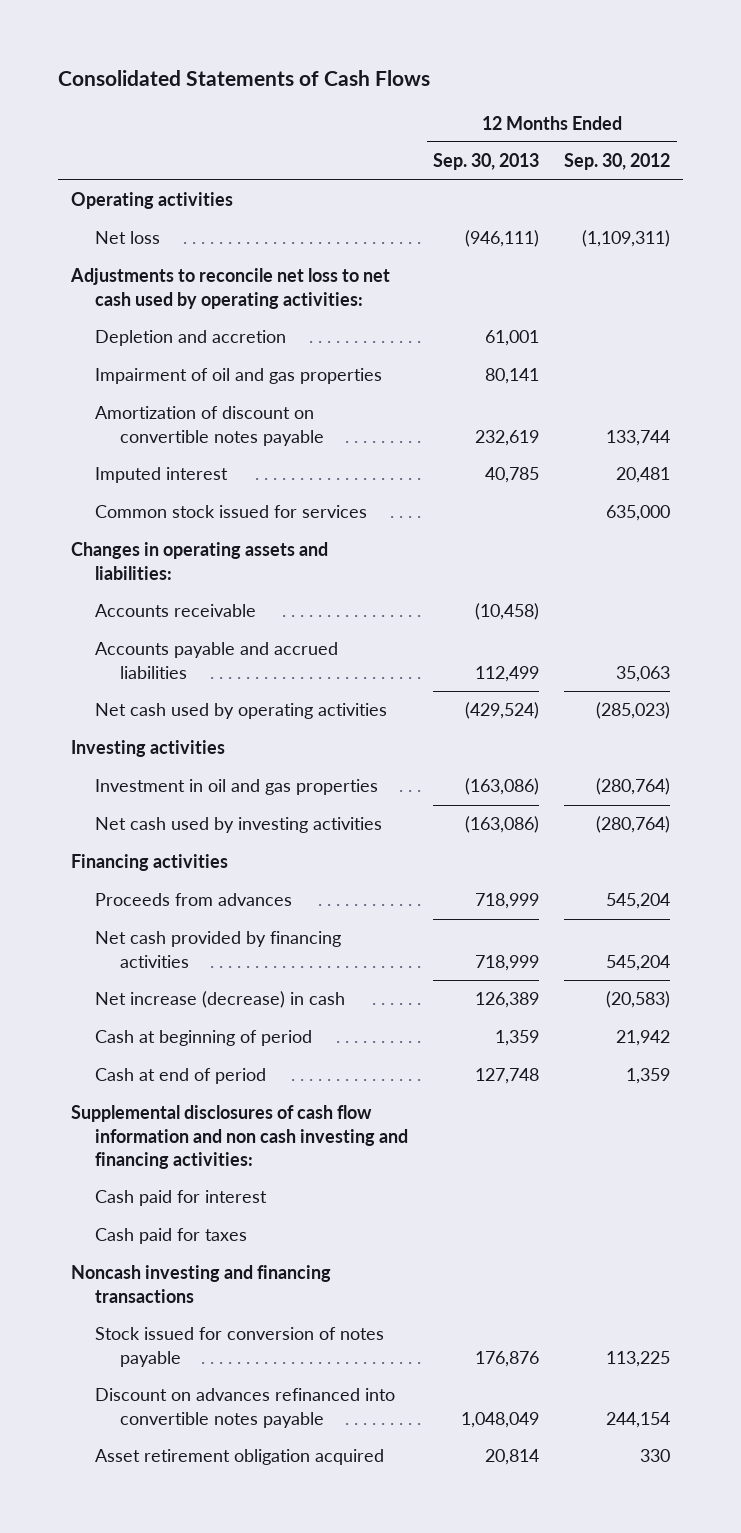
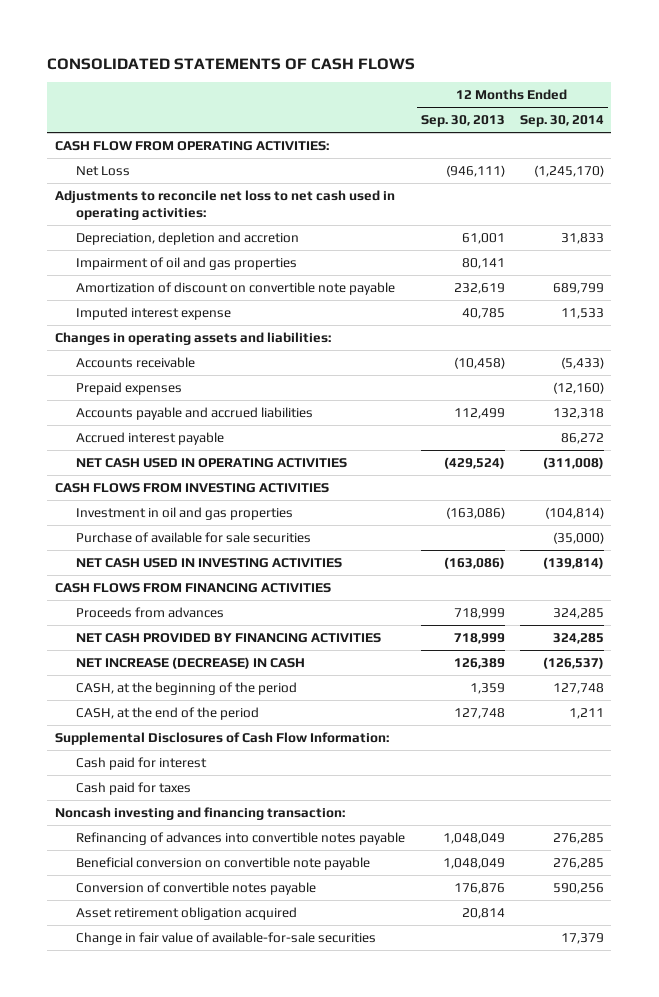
- Consolidated Statements of Cash Flows
+ CONSOLIDATED STATEMENTS OF CASH FLOWS
- | 12 Months Ended Sep. 30, 2013 | 12 Months Ended Sep. 30, 2012
+ | 12 Months Ended Sep. 30, 2013 | 12 Months Ended Sep. 30, 2014
- Operating activities
- Net loss | (946,111) | (1,109,311)
- Adjustments to reconcile net loss to net cash used by operating activities:
- Depletion and accretion | 61,001 |
+ CASH FLOW FROM OPERATING ACTIVITIES:
+ Net Loss | (946,111) | (1,245,170)
+ Adjustments to reconcile net loss to net cash used in operating activities:
+ Depreciation, depletion and accretion | 61,001 | 31,833
- Amortization of discount on convertible notes payable | 232,619 | 133,744
- Imputed interest | 40,785 | 20,481
- Common stock issued for services | | 635,000
+ Amortization of discount on convertible note payable | 232,619 | 689,799
+ Imputed interest expense | 40,785 | 11,533
+ Prepaid expenses | | (12,160)
- Net cash used by operating activities | (429,524) | (285,023)
- Investing activities
+ Accrued interest payable | | 86,272
+ NET CASH USED IN OPERATING ACTIVITIES | (429,524) | (311,008)
+ CASH FLOWS FROM INVESTING ACTIVITIES
- Net cash used by investing activities | (163,086) | (280,764)
- Financing activities
+ Purchase of available for sale securities | | (35,000)
+ NET CASH USED IN INVESTING ACTIVITIES | (163,086) | (139,814)
+ CASH FLOWS FROM FINANCING ACTIVITIES
- Net cash provided by financing activities | 718,999 | 545,204
- Net increase (decrease) in cash | 126,389 | (20,583)
- Cash at beginning of period | 1,359 | 21,942
- Cash at end of period | 127,748 | 1,359
- Supplemental disclosures of cash flow information and non cash investing and financing activities:
+ NET CASH PROVIDED BY FINANCING ACTIVITIES | 718,999 | 324,285
+ NET INCREASE (DECREASE) IN CASH | 126,389 | (126,537)
+ CASH, at the beginning of the period | 1,359 | 127,748
+ CASH, at the end of the period | 127,748 | 1,211
+ Supplemental Disclosures of Cash Flow Information:
- Noncash investing and financing transactions
- Stock issued for conversion of notes payable | 176,876 | 113,225
- Discount on advances refinanced into convertible notes payable | 1,048,049 | 244,154
+ Noncash investing and financing transaction:
+ Refinancing of advances into convertible notes payable | 1,048,049 | 276,285
+ Beneficial conversion on convertible note payable | 1,048,049 | 276,285
+ Conversion of convertible notes payable | 176,876 | 590,256
+ Change in fair value of available-for-sale securities | | 17,379

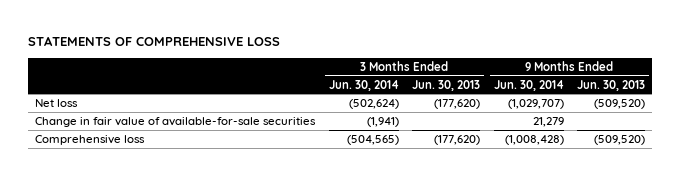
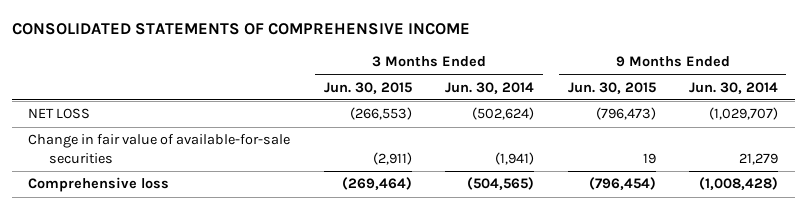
- STATEMENTS OF COMPREHENSIVE LOSS
+ CONSOLIDATED STATEMENTS OF COMPREHENSIVE INCOME
- | 3 Months Ended Jun. 30, 2014 | 3 Months Ended Jun. 30, 2013 | 9 Months Ended Jun. 30, 2014 | 9 Months Ended Jun. 30, 2013
+ | 3 Months Ended Jun. 30, 2015 | 3 Months Ended Jun. 30, 2014 | 9 Months Ended Jun. 30, 2015 | 9 Months Ended Jun. 30, 2014
- Net loss | (502,624) | (177,620) | (1,029,707) | (509,520)
+ NET LOSS | (266,553) | (502,624) | (796,473) | (1,029,707)

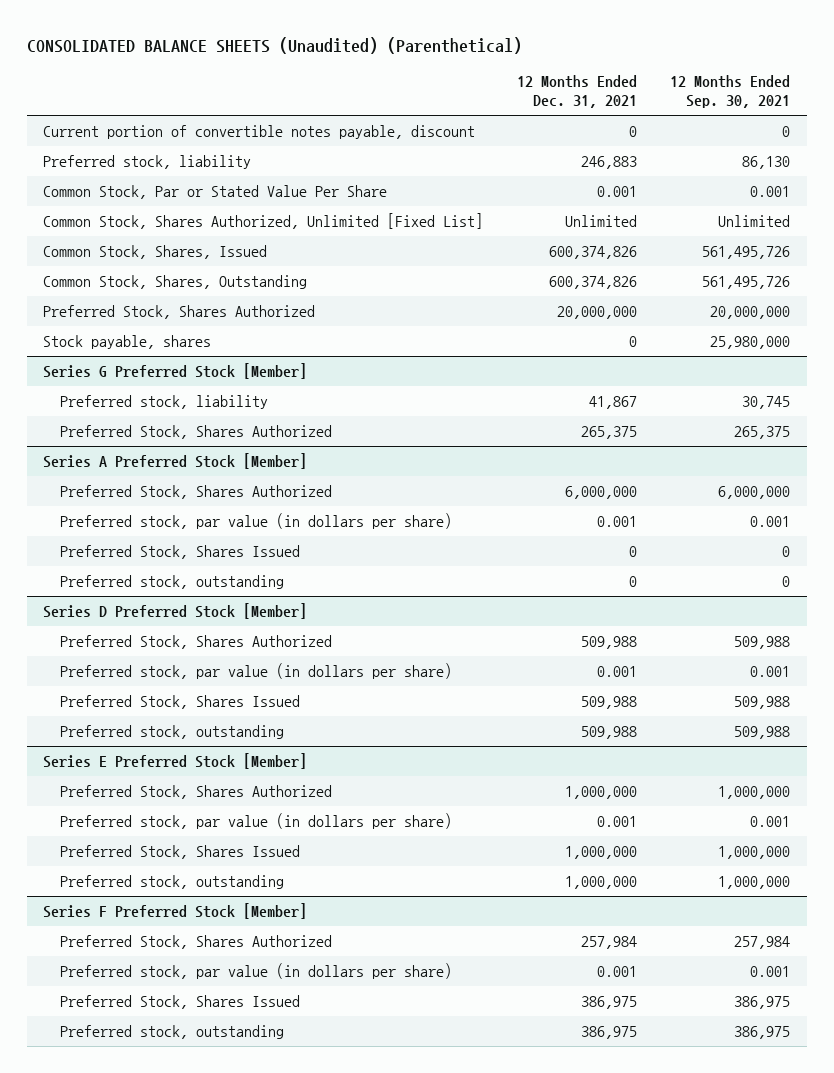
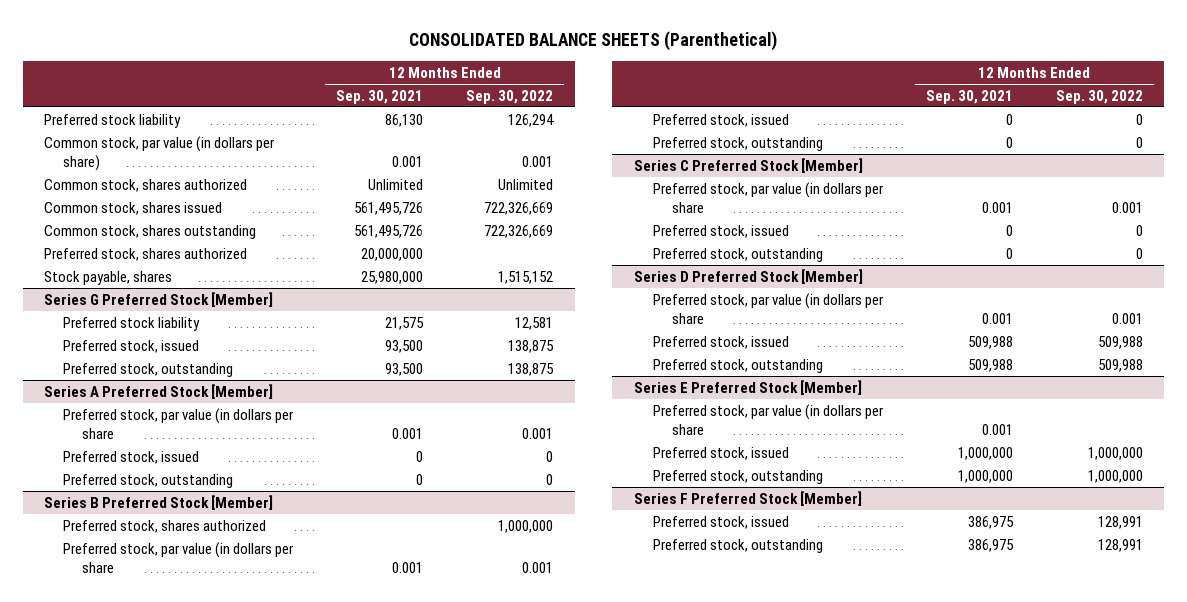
- CONSOLIDATED BALANCE SHEETS (Unaudited) (Parenthetical)
+ CONSOLIDATED BALANCE SHEETS (Parenthetical)
- | 12 Months Ended Dec. 31, 2021 | 12 Months Ended Sep. 30, 2021
+ | 12 Months Ended Sep. 30, 2021 | 12 Months Ended Sep. 30, 2022
- Current portion of convertible notes payable, discount | 0 | 0
- Preferred stock, liability | 246,883 | 86,130
- Common Stock, Par or Stated Value Per Share | 0.001 | 0.001
- Common Stock, Shares Authorized, Unlimited [Fixed List] | Unlimited | Unlimited
- Common Stock, Shares, Issued | 600,374,826 | 561,495,726
- Common Stock, Shares, Outstanding | 600,374,826 | 561,495,726
- Preferred Stock, Shares Authorized | 20,000,000 | 20,000,000
+ Preferred stock liability | 86,130 | 126,294
+ Common stock, par value (in dollars per share) | 0.001 | 0.001
+ Common stock, shares authorized | Unlimited | Unlimited
+ Common stock, shares issued | 561,495,726 | 722,326,669
+ Common stock, shares outstanding | 561,495,726 | 722,326,669
+ Preferred stock, shares authorized | 20,000,000 |
@ Series G Preferred Stock [Member]
- Preferred stock, liability | 41,867 | 30,745
- Preferred Stock, Shares Authorized | 265,375 | 265,375
+ Preferred stock liability | 21,575 | 12,581
+ Preferred stock, issued | 93,500 | 138,875
+ Preferred stock, outstanding | 93,500 | 138,875
@ Series A Preferred Stock [Member]
- Preferred Stock, Shares Authorized | 6,000,000 | 6,000,000
- Preferred stock, par value (in dollars per share) | 0.001 | 0.001
- Preferred Stock, Shares Issued | 0 | 0
+ Preferred stock, par value (in dollars per share | 0.001 | 0.001
+ Preferred stock, issued | 0 | 0
+ Series B Preferred Stock [Member]
+ Preferred stock, shares authorized | | 1,000,000
+ Preferred stock, par value (in dollars per share | 0.001 | 0.001
+ Preferred stock, issued | 0 | 0
+ Preferred stock, outstanding | 0 | 0
+ Series C Preferred Stock [Member]
+ Preferred stock, par value (in dollars per share | 0.001 | 0.001
+ Preferred stock, issued | 0 | 0
+ Preferred stock, outstanding | 0 | 0
@ Series D Preferred Stock [Member]
- Preferred Stock, Shares Authorized | 509,988 | 509,988
- Preferred stock, par value (in dollars per share) | 0.001 | 0.001
- Preferred Stock, Shares Issued | 509,988 | 509,988
+ Preferred stock, par value (in dollars per share | 0.001 | 0.001
+ Preferred stock, issued | 509,988 | 509,988
@ Series E Preferred Stock [Member]
- Preferred Stock, Shares Authorized | 1,000,000 | 1,000,000
- Preferred stock, par value (in dollars per share) | 0.001 | 0.001
- Preferred Stock, Shares Issued | 1,000,000 | 1,000,000
+ Preferred stock, par value (in dollars per share | 0.001 |
+ Preferred stock, issued | 1,000,000 | 1,000,000
@ Series F Preferred Stock [Member]
- Preferred Stock, Shares Authorized | 257,984 | 257,984
- Preferred stock, par value (in dollars per share) | 0.001 | 0.001
- Preferred Stock, Shares Issued | 386,975 | 386,975
+ Preferred stock, issued | 386,975 | 128,991

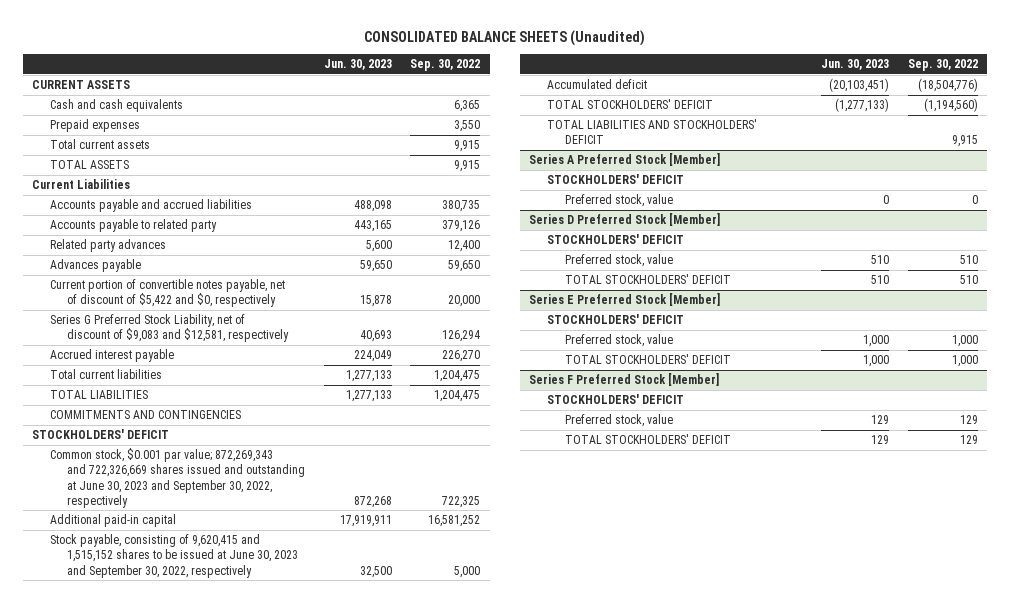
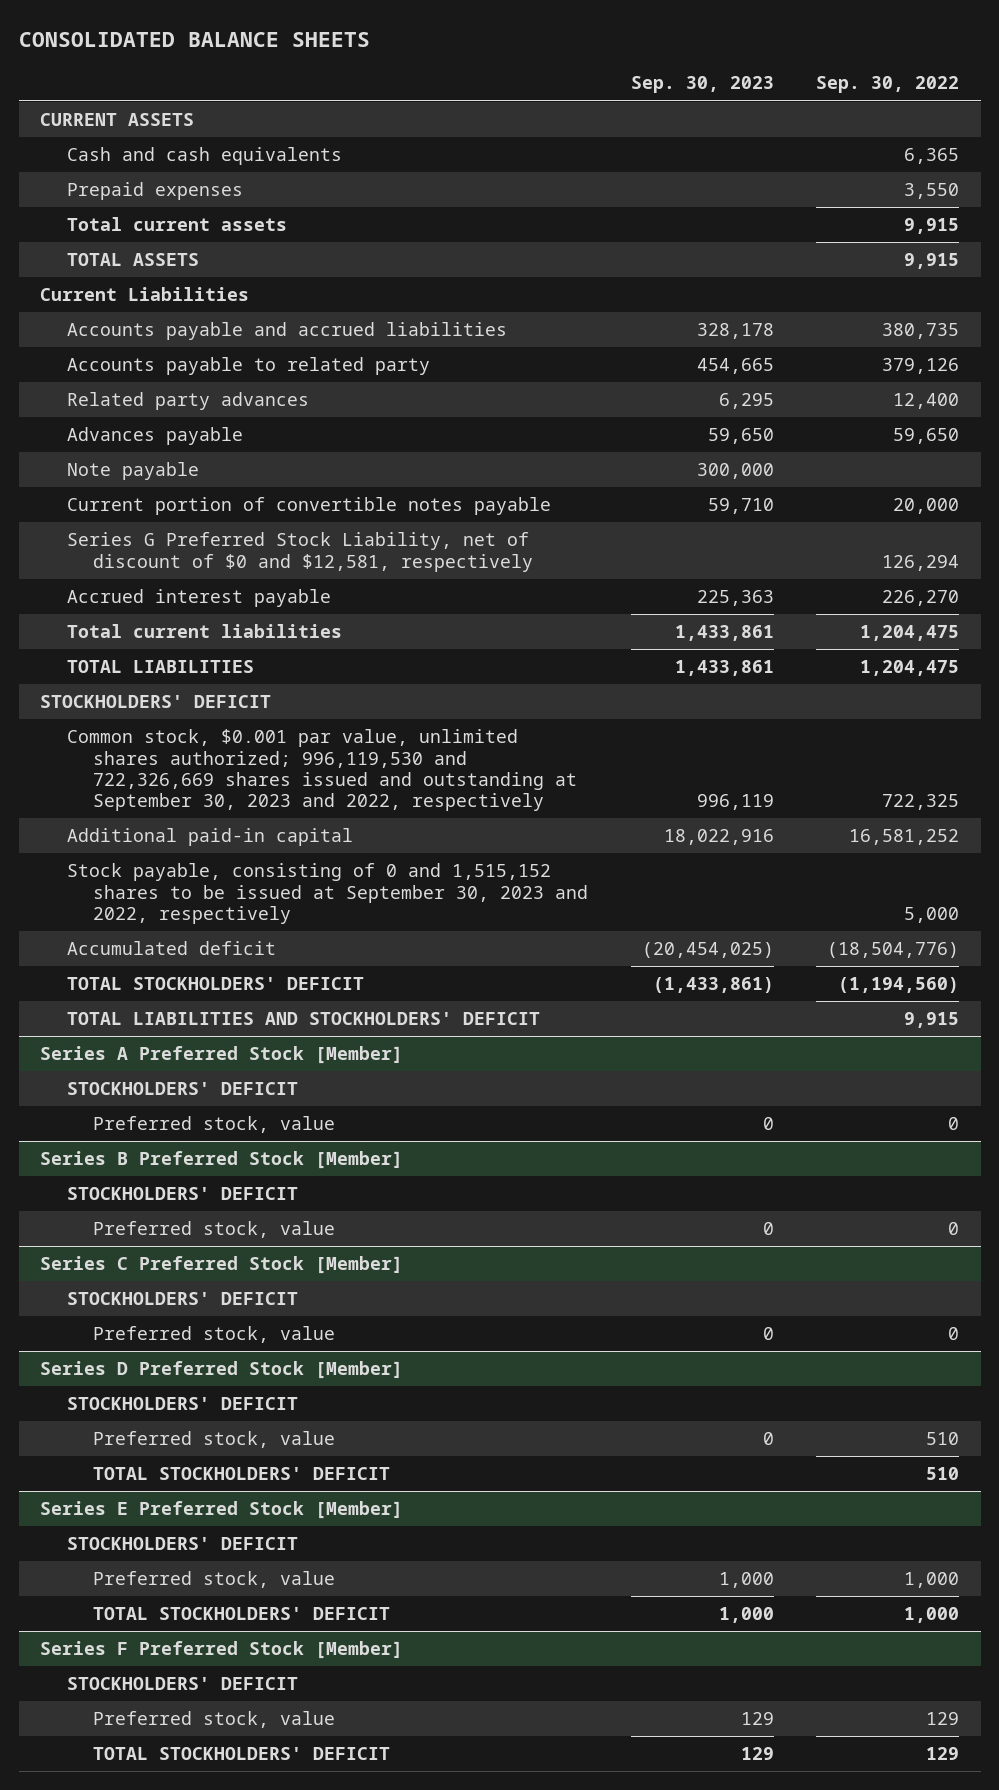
- CONSOLIDATED BALANCE SHEETS (Unaudited)
+ CONSOLIDATED BALANCE SHEETS
- | Jun. 30, 2023 | Sep. 30, 2022
+ | Sep. 30, 2023 | Sep. 30, 2022
- Current portion of convertible notes payable, net of discount of $5,422 and $0, respectively | 15,878 | 20,000
- Series G Preferred Stock Liability, net of discount of $9,083 and $12,581, respectively | 40,693 | 126,294
+ Note payable | 300,000 |
+ Current portion of convertible notes payable | 59,710 | 20,000
+ Series G Preferred Stock Liability, net of discount of $0 and $12,581, respectively | | 126,294
- COMMITMENTS AND CONTINGENCIES
- Common stock, $0.001 par value; 872,269,343 and 722,326,669 shares issued and outstanding at June 30, 2023 and September 30, 2022, respectively | 872,268 | 722,325
+ Common stock, $0.001 par value, unlimited shares authorized; 996,119,530 and 722,326,669 shares issued and outstanding at September 30, 2023 and 2022, respectively | 996,119 | 722,325
- Stock payable, consisting of 9,620,415 and 1,515,152 shares to be issued at June 30, 2023 and September 30, 2022, respectively | 32,500 | 5,000
+ Stock payable, consisting of 0 and 1,515,152 shares to be issued at September 30, 2023 and 2022, respectively | | 5,000
+ Series B Preferred Stock [Member]
+ STOCKHOLDERS' DEFICIT
+ Preferred stock, value | 0 | 0
+ Series C Preferred Stock [Member]
+ STOCKHOLDERS' DEFICIT
+ Preferred stock, value | 0 | 0

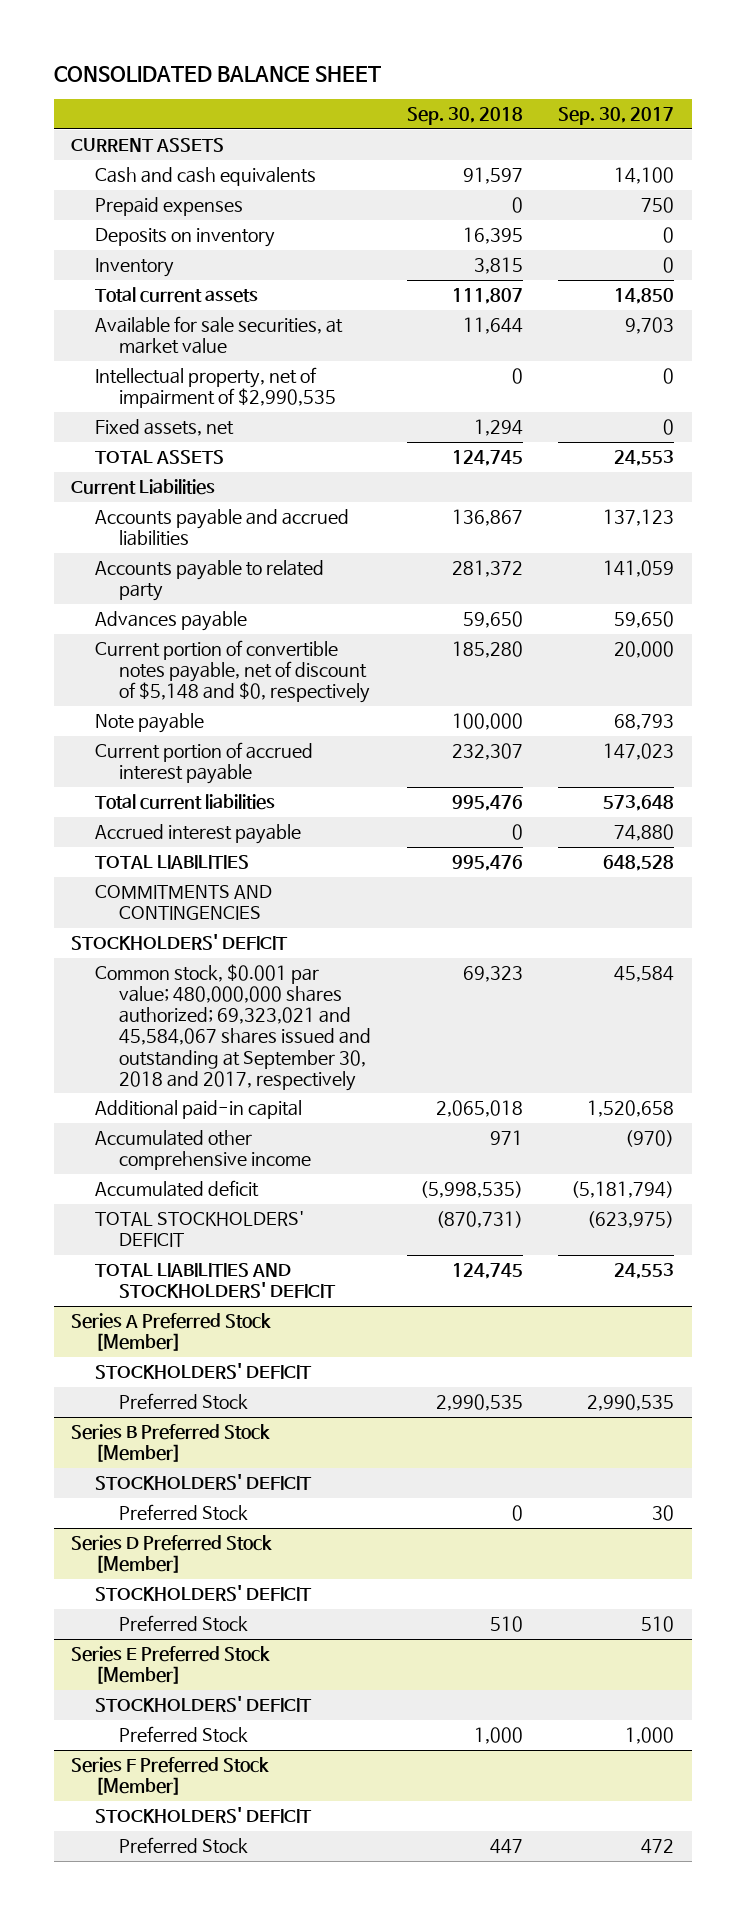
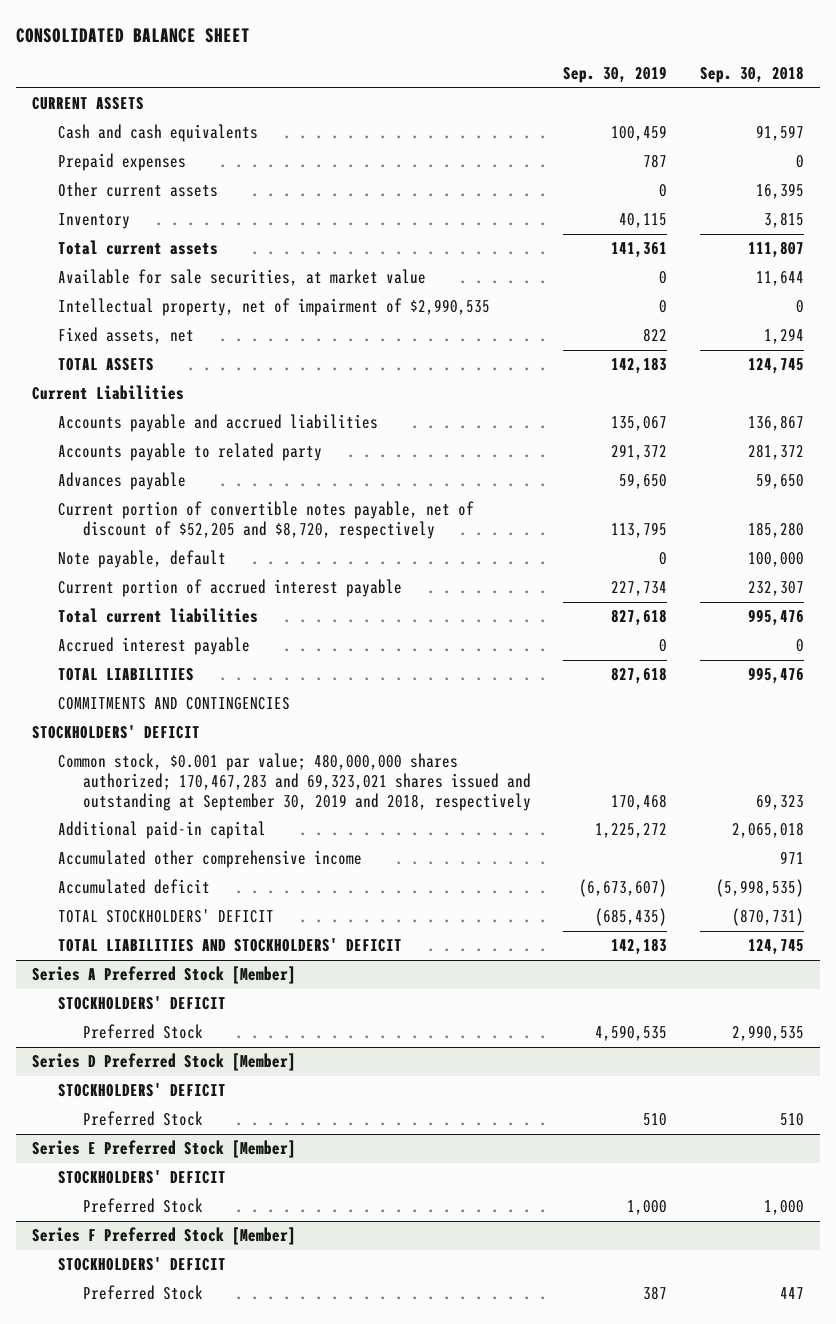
- | Sep. 30, 2018 | Sep. 30, 2017
+ | Sep. 30, 2019 | Sep. 30, 2018
- Deposits on inventory | 16,395 | 0
+ Other current assets | 0 | 16,395
- Current portion of convertible notes payable, net of discount of $5,148 and $0, respectively | 185,280 | 20,000
- Note payable | 100,000 | 68,793
+ Current portion of convertible notes payable, net of discount of $52,205 and $8,720, respectively | 113,795 | 185,280
+ Note payable, default | 0 | 100,000
- Common stock, $0.001 par value; 480,000,000 shares authorized; 69,323,021 and 45,584,067 shares issued and outstanding at September 30, 2018 and 2017, respectively | 69,323 | 45,584
+ Common stock, $0.001 par value; 480,000,000 shares authorized; 170,467,283 and 69,323,021 shares issued and outstanding at September 30, 2019 and 2018, respectively | 170,468 | 69,323
- Series B Preferred Stock [Member]
- STOCKHOLDERS' DEFICIT
- Preferred Stock | 0 | 30

